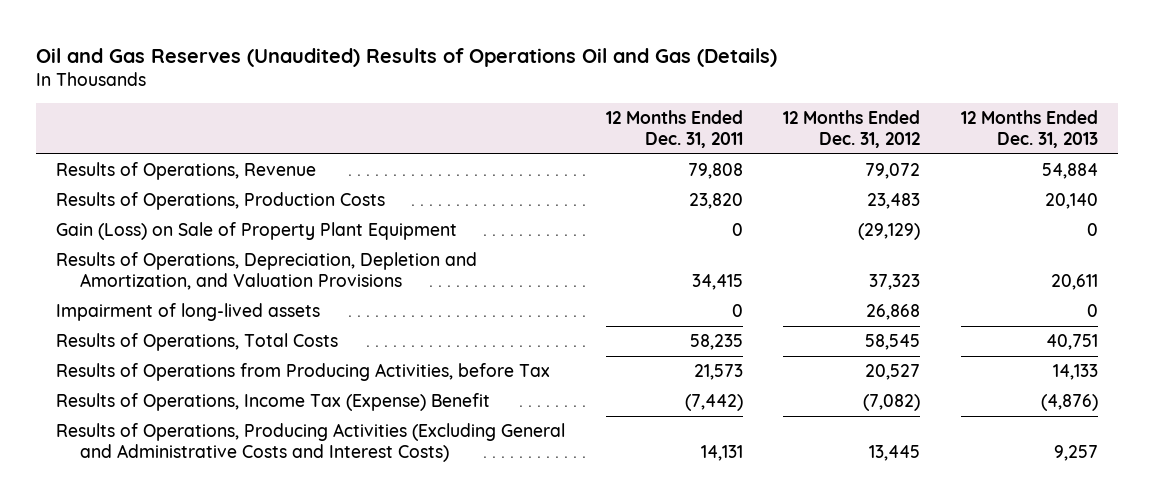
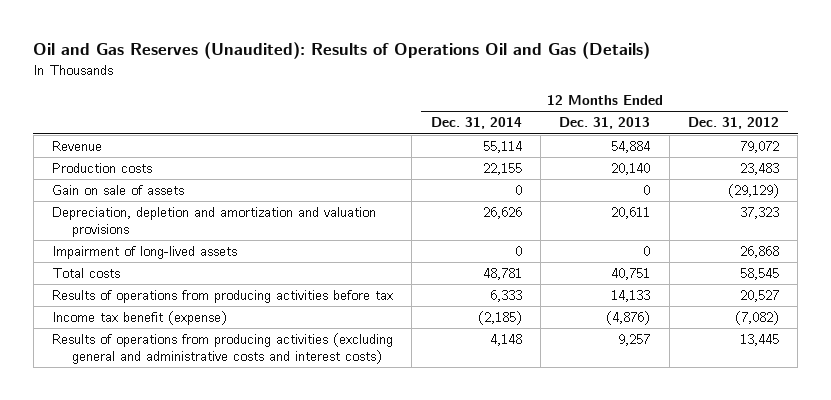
- Oil and Gas Reserves (Unaudited) Results of Operations Oil and Gas (Details)
+ Oil and Gas Reserves (Unaudited): Results of Operations Oil and Gas (Details)
- | 12 Months Ended Dec. 31, 2011 | 12 Months Ended Dec. 31, 2012 | 12 Months Ended Dec. 31, 2013
+ | 12 Months Ended Dec. 31, 2014 | 12 Months Ended Dec. 31, 2013 | 12 Months Ended Dec. 31, 2012
- Results of Operations, Revenue | 79,808 | 79,072 | 54,884
- Results of Operations, Production Costs | 23,820 | 23,483 | 20,140
- Gain (Loss) on Sale of Property Plant Equipment | 0 | (29,129) | 0
- Results of Operations, Depreciation, Depletion and Amortization, and Valuation Provisions | 34,415 | 37,323 | 20,611
+ Revenue | 55,114 | 54,884 | 79,072
+ Production costs | 22,155 | 20,140 | 23,483
+ Gain on sale of assets | 0 | 0 | (29,129)
+ Depreciation, depletion and amortization and valuation provisions | 26,626 | 20,611 | 37,323
- Results of Operations, Total Costs | 58,235 | 58,545 | 40,751
- Results of Operations from Producing Activities, before Tax | 21,573 | 20,527 | 14,133
- Results of Operations, Income Tax (Expense) Benefit | (7,442) | (7,082) | (4,876)
- Results of Operations, Producing Activities (Excluding General and Administrative Costs and Interest Costs) | 14,131 | 13,445 | 9,257
+ Total costs | 48,781 | 40,751 | 58,545
+ Results of operations from producing activities before tax | 6,333 | 14,133 | 20,527
+ Income tax benefit (expense) | (2,185) | (4,876) | (7,082)
+ Results of operations from producing activities (excluding general and administrative costs and interest costs) | 4,148 | 9,257 | 13,445

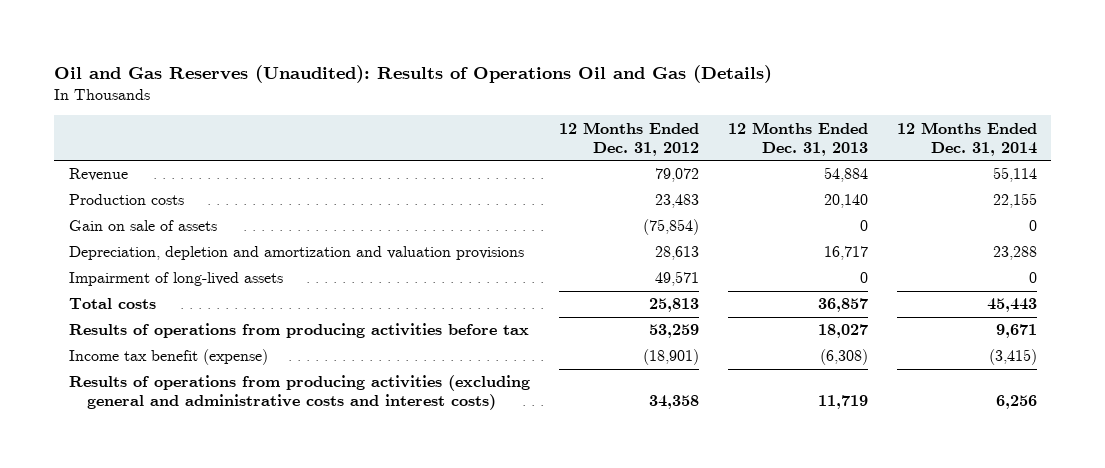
- | 12 Months Ended Dec. 31, 2014 | 12 Months Ended Dec. 31, 2013 | 12 Months Ended Dec. 31, 2012
+ | 12 Months Ended Dec. 31, 2012 | 12 Months Ended Dec. 31, 2013 | 12 Months Ended Dec. 31, 2014
- Gain on sale of assets | 0 | 0 | (29,129)
- Depreciation, depletion and amortization and valuation provisions | 26,626 | 20,611 | 37,323
- Impairment of long-lived assets | 0 | 0 | 26,868
- Total costs | 48,781 | 40,751 | 58,545
- Results of operations from producing activities before tax | 6,333 | 14,133 | 20,527
- Income tax benefit (expense) | (2,185) | (4,876) | (7,082)
- Results of operations from producing activities (excluding general and administrative costs and interest costs) | 4,148 | 9,257 | 13,445
+ Gain on sale of assets | (75,854) | 0 | 0
+ Depreciation, depletion and amortization and valuation provisions | 28,613 | 16,717 | 23,288
+ Impairment of long-lived assets | 49,571 | 0 | 0
+ Total costs | 25,813 | 36,857 | 45,443
+ Results of operations from producing activities before tax | 53,259 | 18,027 | 9,671
+ Income tax benefit (expense) | (18,901) | (6,308) | (3,415)
+ Results of operations from producing activities (excluding general and administrative costs and interest costs) | 34,358 | 11,719 | 6,256

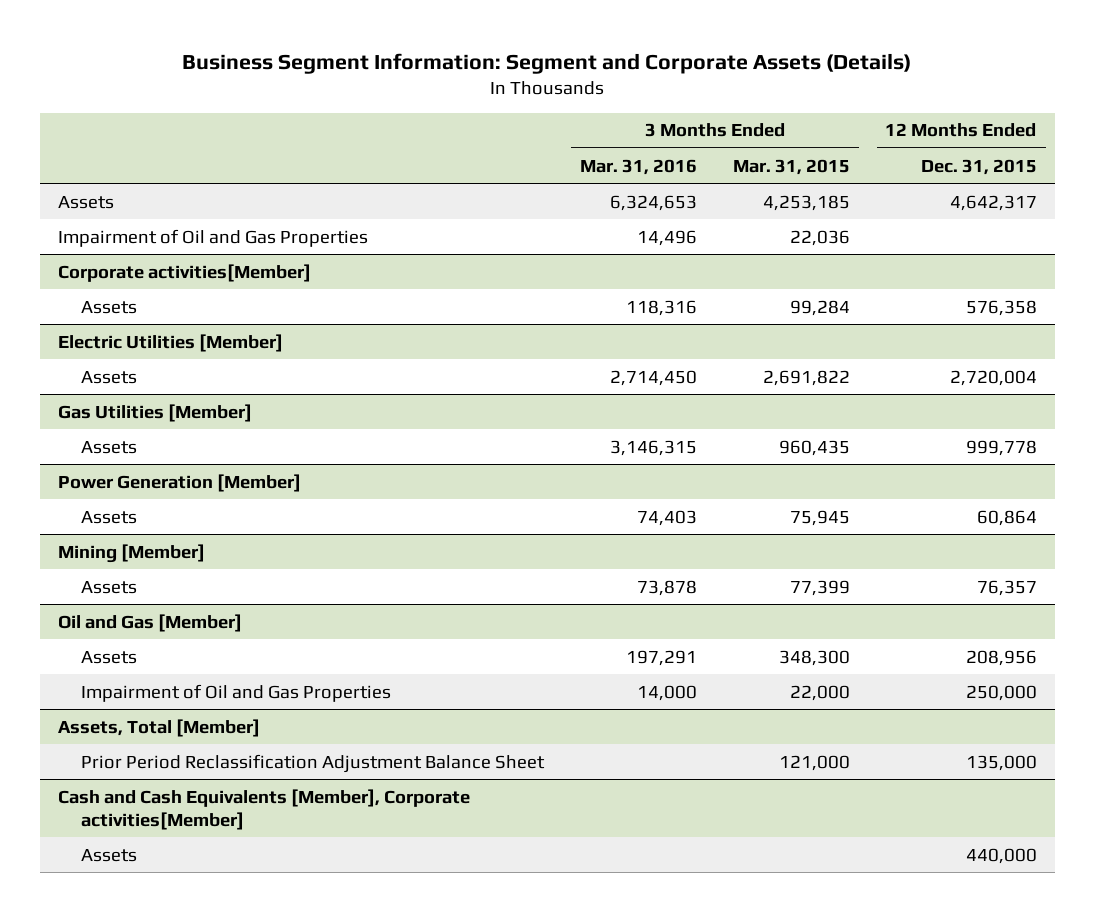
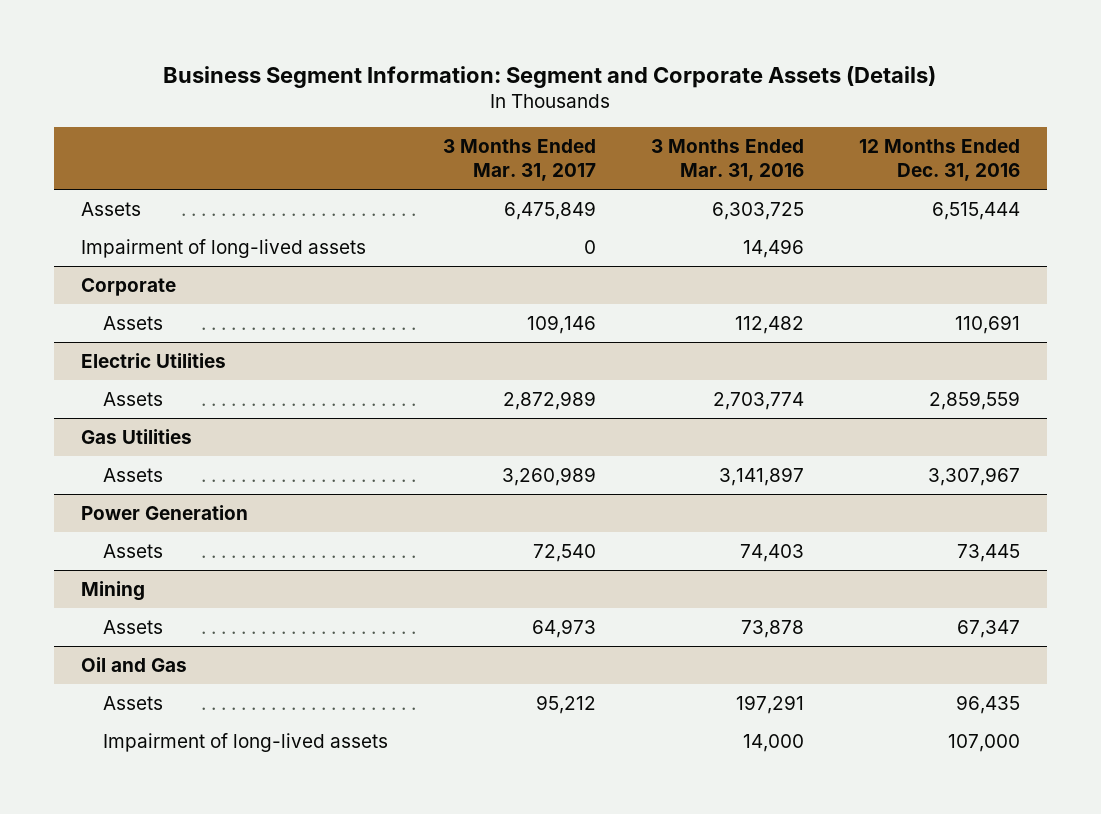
- | 3 Months Ended Mar. 31, 2016 | 3 Months Ended Mar. 31, 2015 | 12 Months Ended Dec. 31, 2015
+ | 3 Months Ended Mar. 31, 2017 | 3 Months Ended Mar. 31, 2016 | 12 Months Ended Dec. 31, 2016
- Assets | 6,324,653 | 4,253,185 | 4,642,317
- Impairment of Oil and Gas Properties | 14,496 | 22,036 |
- Corporate activities[Member]
- Assets | 118,316 | 99,284 | 576,358
- Electric Utilities [Member]
- Assets | 2,714,450 | 2,691,822 | 2,720,004
- Gas Utilities [Member]
- Assets | 3,146,315 | 960,435 | 999,778
- Power Generation [Member]
+ Assets | 6,475,849 | 6,303,725 | 6,515,444
+ Impairment of long-lived assets | 0 | 14,496 |
+ Corporate
+ Assets | 109,146 | 112,482 | 110,691
+ Electric Utilities
+ Assets | 2,872,989 | 2,703,774 | 2,859,559
+ Gas Utilities
+ Assets | 3,260,989 | 3,141,897 | 3,307,967
+ Power Generation
- Mining [Member]
+ Mining
- Oil and Gas [Member]
+ Oil and Gas
- Impairment of Oil and Gas Properties | 14,000 | 22,000 | 250,000
- Assets, Total [Member]
- Prior Period Reclassification Adjustment Balance Sheet | | 121,000 | 135,000
- Cash and Cash Equivalents [Member], Corporate activities[Member]
- Assets | | | 440,000
+ Impairment of long-lived assets | | 14,000 | 107,000

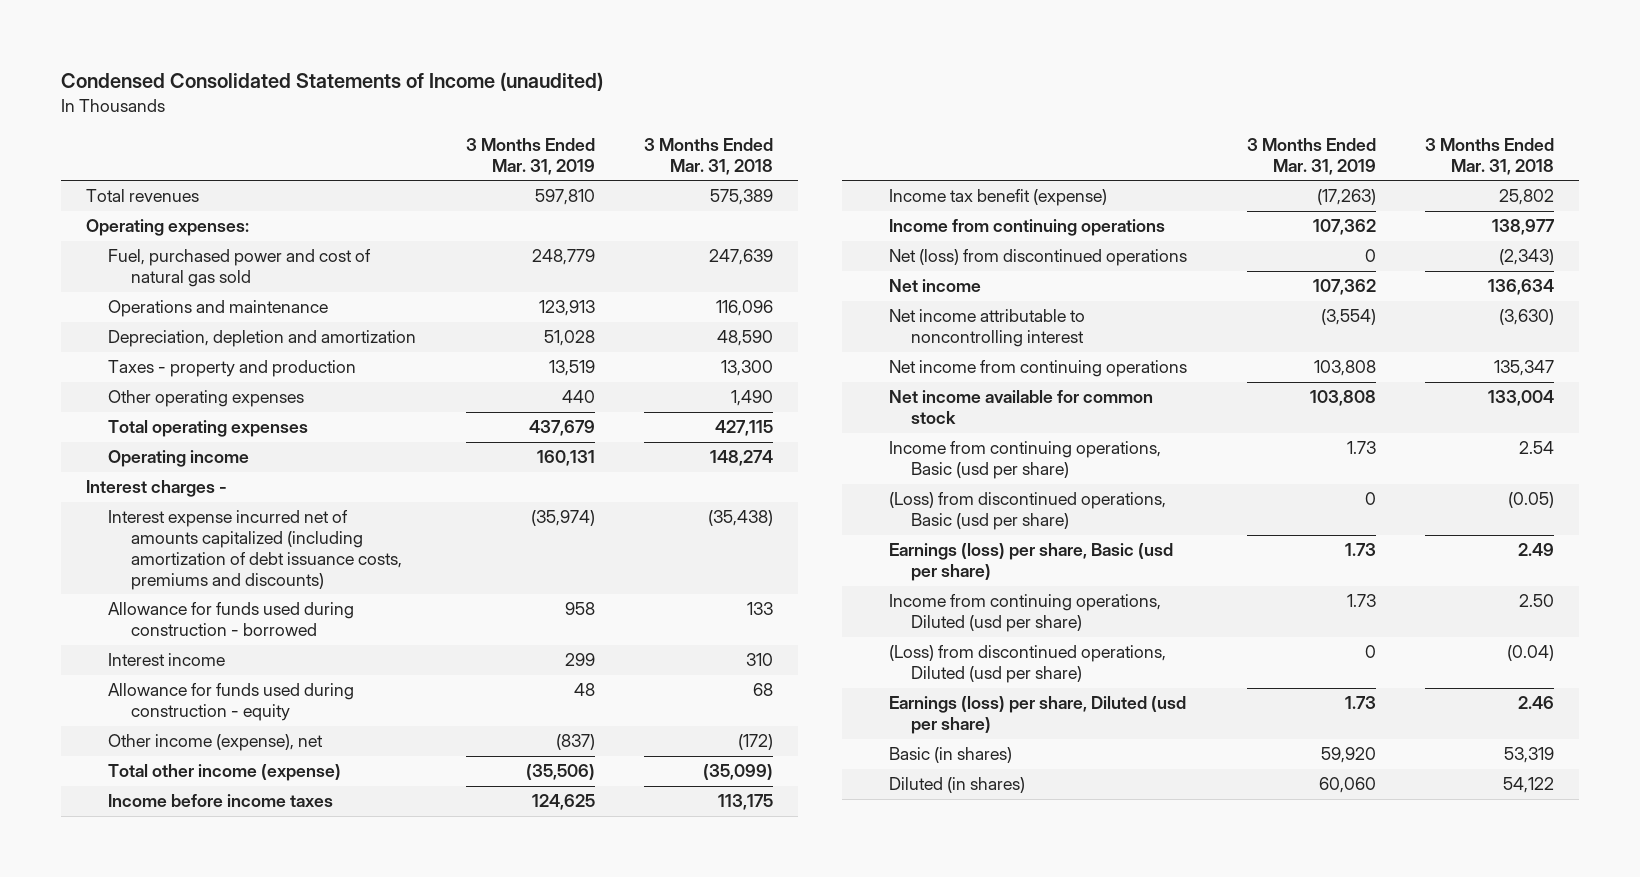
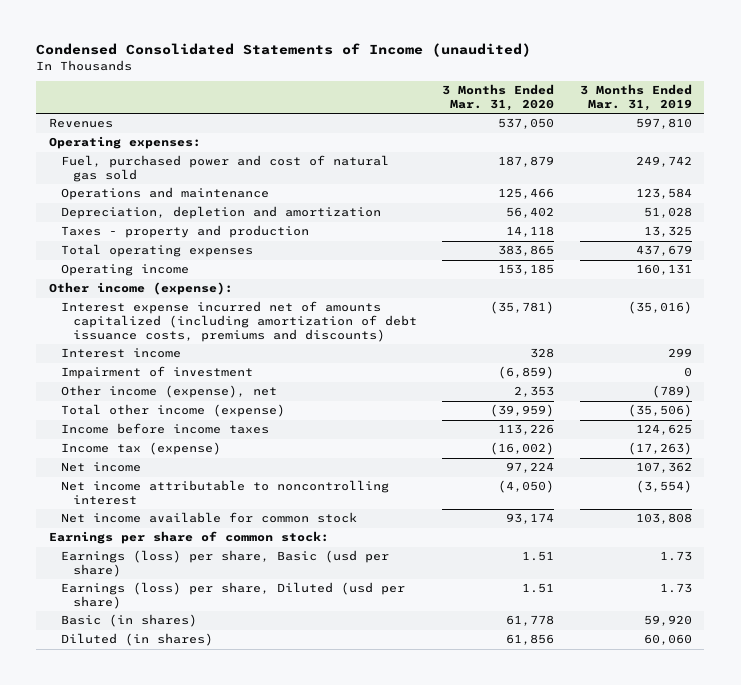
- | 3 Months Ended Mar. 31, 2019 | 3 Months Ended Mar. 31, 2018
+ | 3 Months Ended Mar. 31, 2020 | 3 Months Ended Mar. 31, 2019
- Total revenues | 597,810 | 575,389
+ Revenues | 537,050 | 597,810
- Fuel, purchased power and cost of natural gas sold | 248,779 | 247,639
- Operations and maintenance | 123,913 | 116,096
+ Fuel, purchased power and cost of natural gas sold | 187,879 | 249,742
+ Operations and maintenance | 125,466 | 123,584
- Taxes - property and production | 13,519 | 13,300
- Other operating expenses | 440 | 1,490
+ Taxes - property and production | 14,118 | 13,325
- Interest charges -
- Interest expense incurred net of amounts capitalized (including amortization of debt issuance costs, premiums and discounts) | (35,974) | (35,438)
- Allowance for funds used during construction - borrowed | 958 | 133
+ Other income (expense):
+ Interest expense incurred net of amounts capitalized (including amortization of debt issuance costs, premiums and discounts) | (35,781) | (35,016)
- Allowance for funds used during construction - equity | 48 | 68
- Other income (expense), net | (837) | (172)
+ Impairment of investment | (6,859) | 0
+ Other income (expense), net | 2,353 | (789)
- Income tax benefit (expense) | (17,263) | 25,802
- Income from continuing operations | 107,362 | 138,977
- Net (loss) from discontinued operations | 0 | (2,343)
+ Income tax (expense) | (16,002) | (17,263)
- Net income from continuing operations | 103,808 | 135,347
- Income from continuing operations, Basic (usd per share) | 1.73 | 2.54
- (Loss) from discontinued operations, Basic (usd per share) | 0 | (0.05)
+ Earnings per share of common stock:
- Income from continuing operations, Diluted (usd per share) | 1.73 | 2.50
- (Loss) from discontinued operations, Diluted (usd per share) | 0 | (0.04)

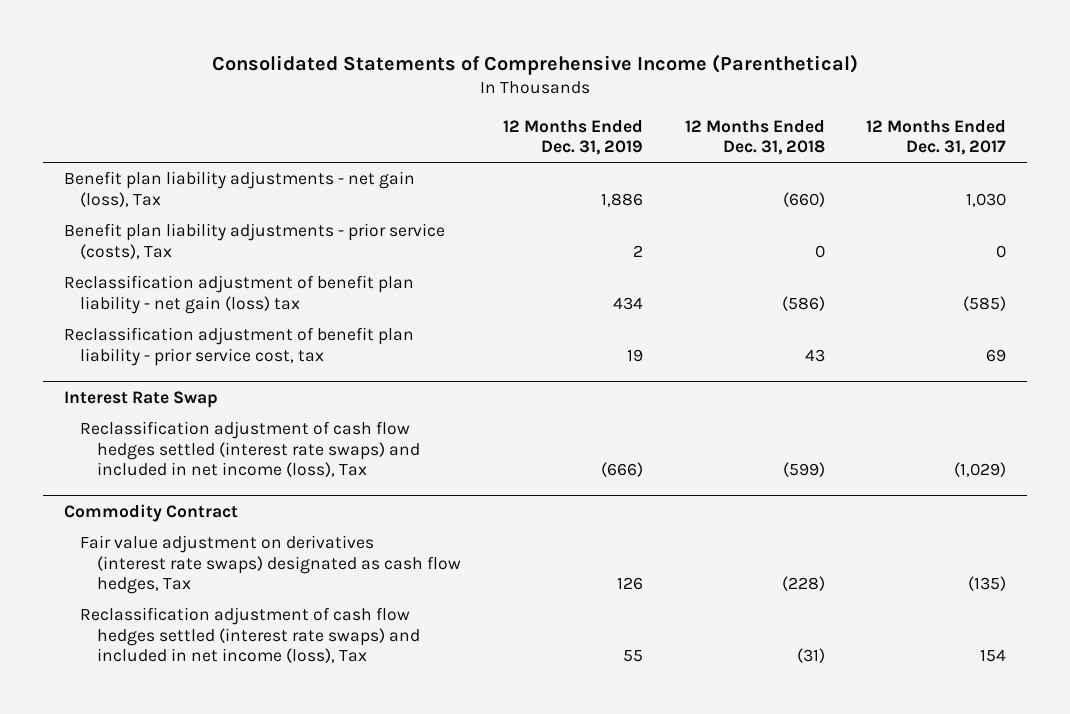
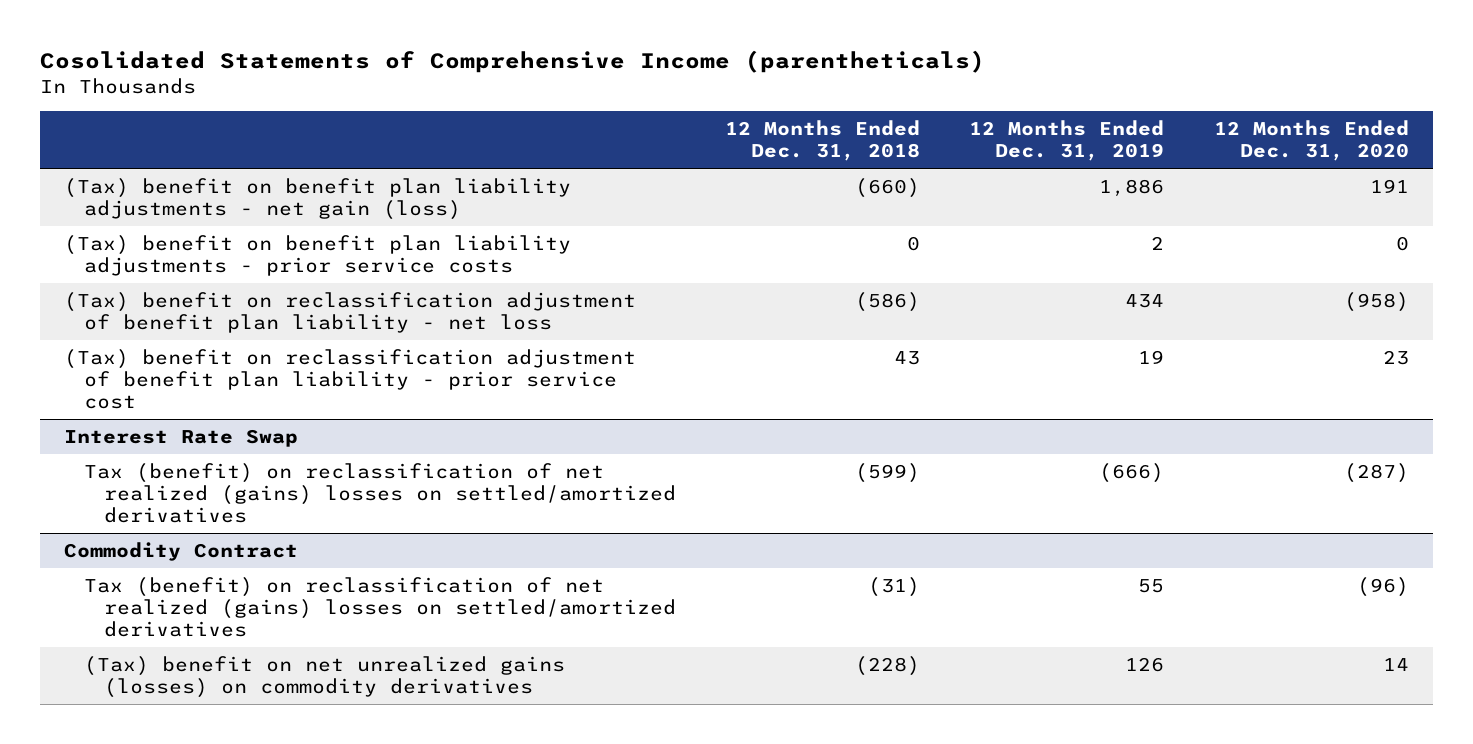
- Consolidated Statements of Comprehensive Income (Parenthetical)
+ Cosolidated Statements of Comprehensive Income (parentheticals)
- | 12 Months Ended Dec. 31, 2019 | 12 Months Ended Dec. 31, 2018 | 12 Months Ended Dec. 31, 2017
+ | 12 Months Ended Dec. 31, 2018 | 12 Months Ended Dec. 31, 2019 | 12 Months Ended Dec. 31, 2020
- Benefit plan liability adjustments - net gain (loss), Tax | 1,886 | (660) | 1,030
- Benefit plan liability adjustments - prior service (costs), Tax | 2 | 0 | 0
- Reclassification adjustment of benefit plan liability - net gain (loss) tax | 434 | (586) | (585)
- Reclassification adjustment of benefit plan liability - prior service cost, tax | 19 | 43 | 69
+ (Tax) benefit on benefit plan liability adjustments - net gain (loss) | (660) | 1,886 | 191
+ (Tax) benefit on benefit plan liability adjustments - prior service costs | 0 | 2 | 0
+ (Tax) benefit on reclassification adjustment of benefit plan liability - net loss | (586) | 434 | (958)
+ (Tax) benefit on reclassification adjustment of benefit plan liability - prior service cost | 43 | 19 | 23
@ Interest Rate Swap
- Reclassification adjustment of cash flow hedges settled (interest rate swaps) and included in net income (loss), Tax | (666) | (599) | (1,029)
+ Tax (benefit) on reclassification of net realized (gains) losses on settled/amortized derivatives | (599) | (666) | (287)
@ Commodity Contract
- Fair value adjustment on derivatives (interest rate swaps) designated as cash flow hedges, Tax | 126 | (228) | (135)
- Reclassification adjustment of cash flow hedges settled (interest rate swaps) and included in net income (loss), Tax | 55 | (31) | 154
+ Tax (benefit) on reclassification of net realized (gains) losses on settled/amortized derivatives | (31) | 55 | (96)
+ (Tax) benefit on net unrealized gains (losses) on commodity derivatives | (228) | 126 | 14

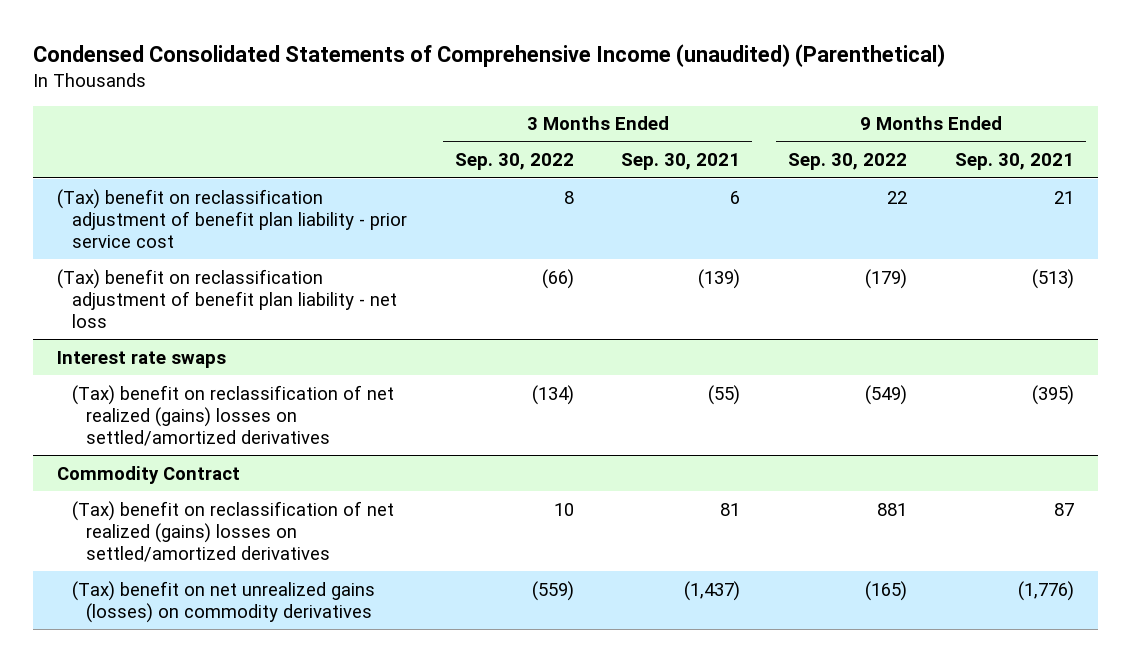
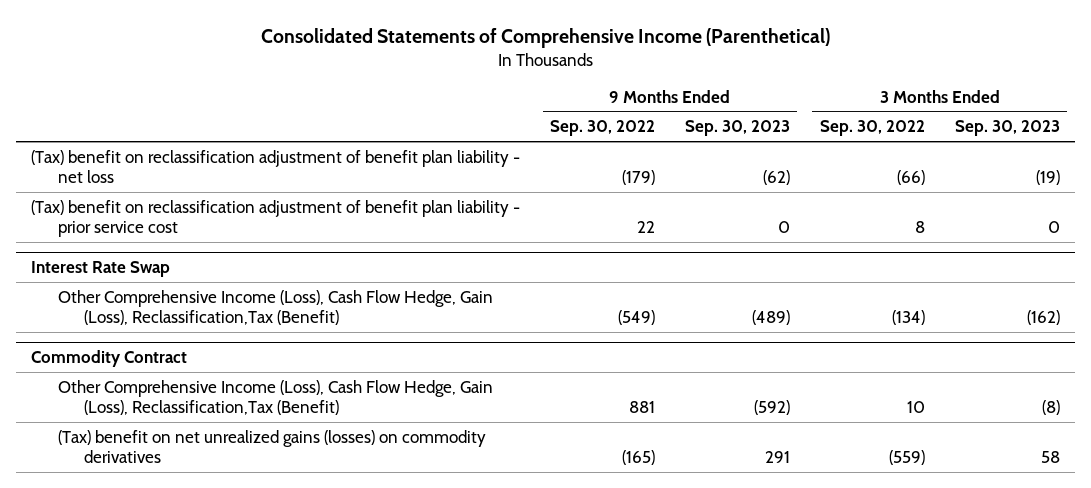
- Condensed Consolidated Statements of Comprehensive Income (unaudited) (Parenthetical)
+ Consolidated Statements of Comprehensive Income (Parenthetical)
- | 3 Months Ended Sep. 30, 2022 | 3 Months Ended Sep. 30, 2021 | 9 Months Ended Sep. 30, 2022 | 9 Months Ended Sep. 30, 2021
+ | 9 Months Ended Sep. 30, 2022 | 9 Months Ended Sep. 30, 2023 | 3 Months Ended Sep. 30, 2022 | 3 Months Ended Sep. 30, 2023
- Interest rate swaps
- (Tax) benefit on reclassification of net realized (gains) losses on settled/amortized derivatives | (134) | (55) | (549) | (395)
moved down: (Tax) benefit on reclassification adjustment of benefit plan liability - prior service cost | 22 | 0 | 8 | 0
+ Interest Rate Swap
+ Other Comprehensive Income (Loss), Cash Flow Hedge, Gain (Loss), Reclassification,Tax (Benefit) | (549) | (489) | (134) | (162)
@ Commodity Contract
- (Tax) benefit on reclassification of net realized (gains) losses on settled/amortized derivatives | 10 | 81 | 881 | 87
+ Other Comprehensive Income (Loss), Cash Flow Hedge, Gain (Loss), Reclassification,Tax (Benefit) | 881 | (592) | 10 | (8)

